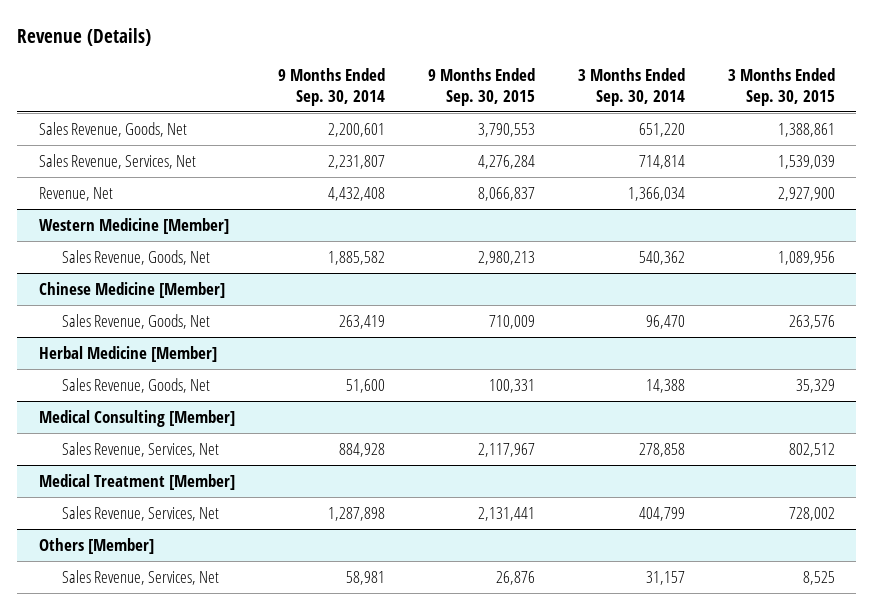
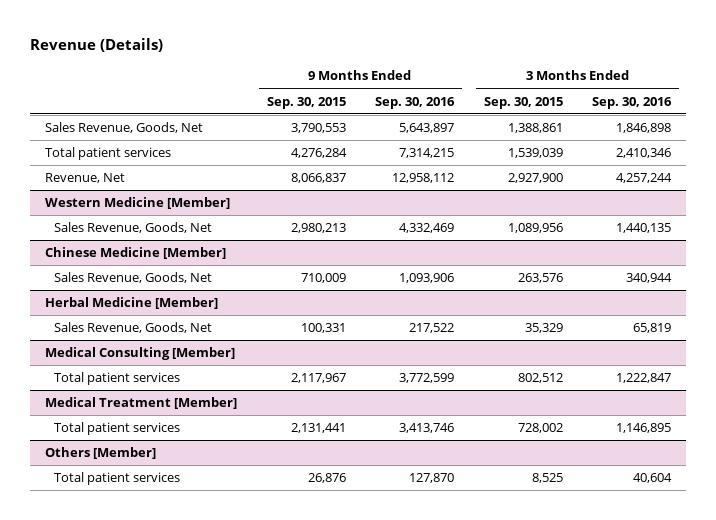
- | 9 Months Ended Sep. 30, 2014 | 9 Months Ended Sep. 30, 2015 | 3 Months Ended Sep. 30, 2014 | 3 Months Ended Sep. 30, 2015
+ | 9 Months Ended Sep. 30, 2015 | 9 Months Ended Sep. 30, 2016 | 3 Months Ended Sep. 30, 2015 | 3 Months Ended Sep. 30, 2016
- Sales Revenue, Services, Net | 2,231,807 | 4,276,284 | 714,814 | 1,539,039
+ Total patient services | 4,276,284 | 7,314,215 | 1,539,039 | 2,410,346
@ Medical Consulting [Member]
- Sales Revenue, Services, Net | 884,928 | 2,117,967 | 278,858 | 802,512
+ Total patient services | 2,117,967 | 3,772,599 | 802,512 | 1,222,847
@ Medical Treatment [Member]
- Sales Revenue, Services, Net | 1,287,898 | 2,131,441 | 404,799 | 728,002
+ Total patient services | 2,131,441 | 3,413,746 | 728,002 | 1,146,895
@ Others [Member]
- Sales Revenue, Services, Net | 58,981 | 26,876 | 31,157 | 8,525
+ Total patient services | 26,876 | 127,870 | 8,525 | 40,604

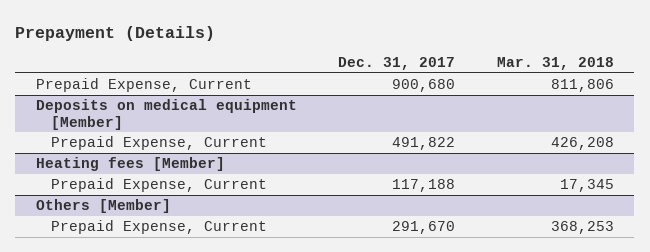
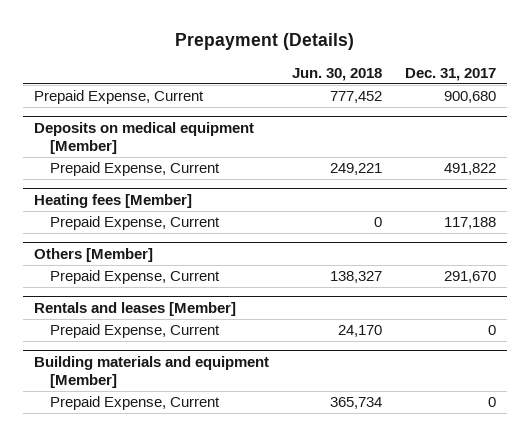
- | Dec. 31, 2017 | Mar. 31, 2018
+ | Jun. 30, 2018 | Dec. 31, 2017
+ Rentals and leases [Member]
+ Prepaid Expense, Current | 24,170 | 0
+ Building materials and equipment [Member]
+ Prepaid Expense, Current | 365,734 | 0

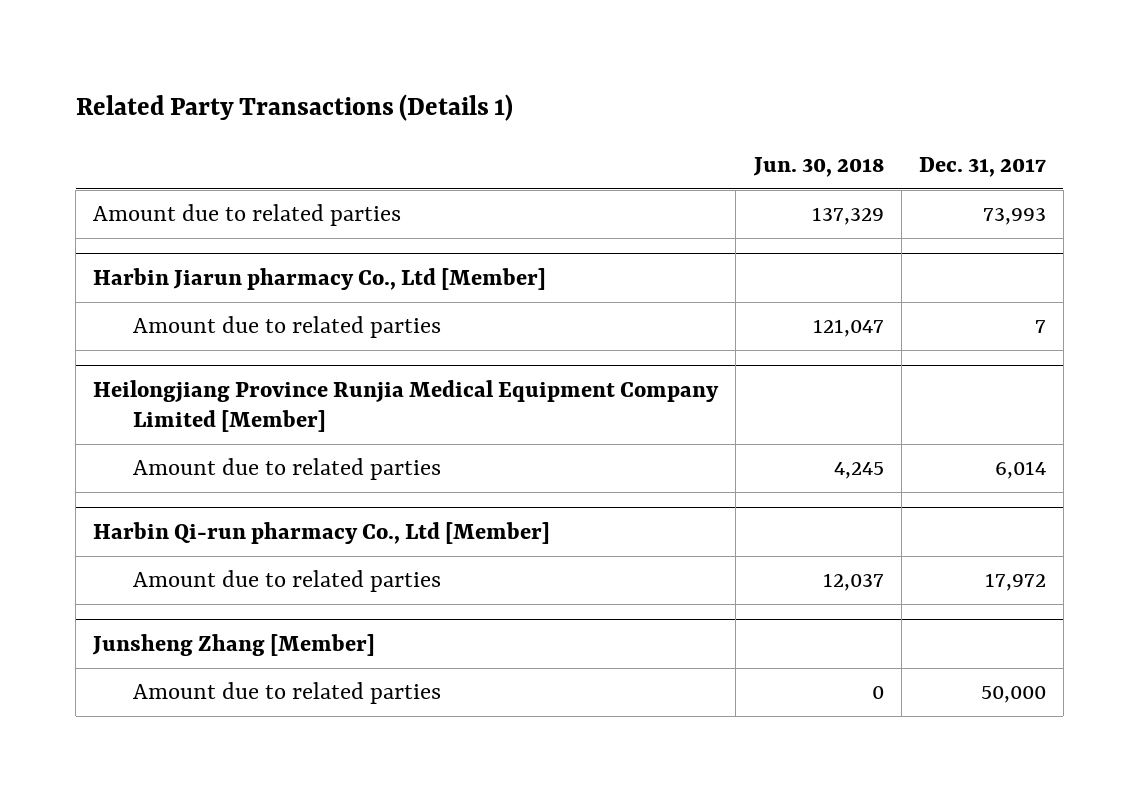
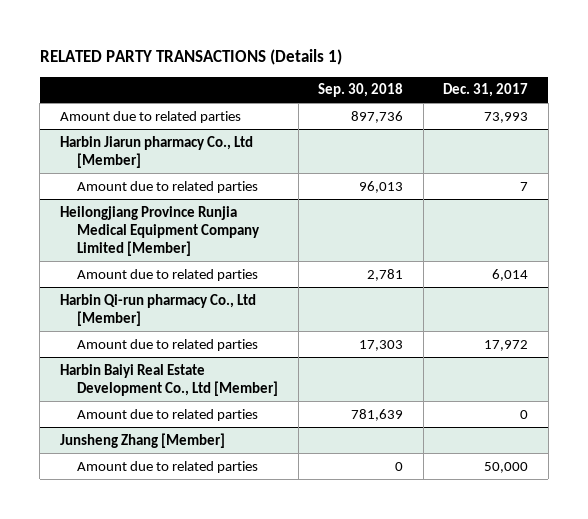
- Related Party Transactions (Details 1)
+ RELATED PARTY TRANSACTIONS (Details 1)
- | Jun. 30, 2018 | Dec. 31, 2017
+ | Sep. 30, 2018 | Dec. 31, 2017
+ Harbin Baiyi Real Estate Development Co., Ltd [Member]
+ Amount due to related parties | 781,639 | 0

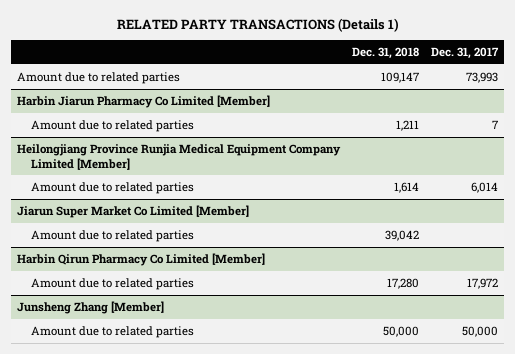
- | Sep. 30, 2018 | Dec. 31, 2017
+ | Dec. 31, 2018 | Dec. 31, 2017
- Harbin Jiarun pharmacy Co., Ltd [Member]
+ Harbin Jiarun Pharmacy Co Limited [Member]
- Harbin Qi-run pharmacy Co., Ltd [Member]
+ Jiarun Super Market Co Limited [Member]
+ Amount due to related parties | 39,042 |
+ Harbin Qirun Pharmacy Co Limited [Member]
- Harbin Baiyi Real Estate Development Co., Ltd [Member]
- Amount due to related parties | 781,639 | 0

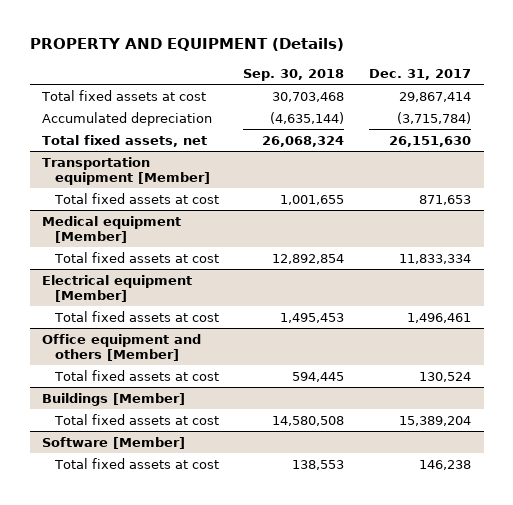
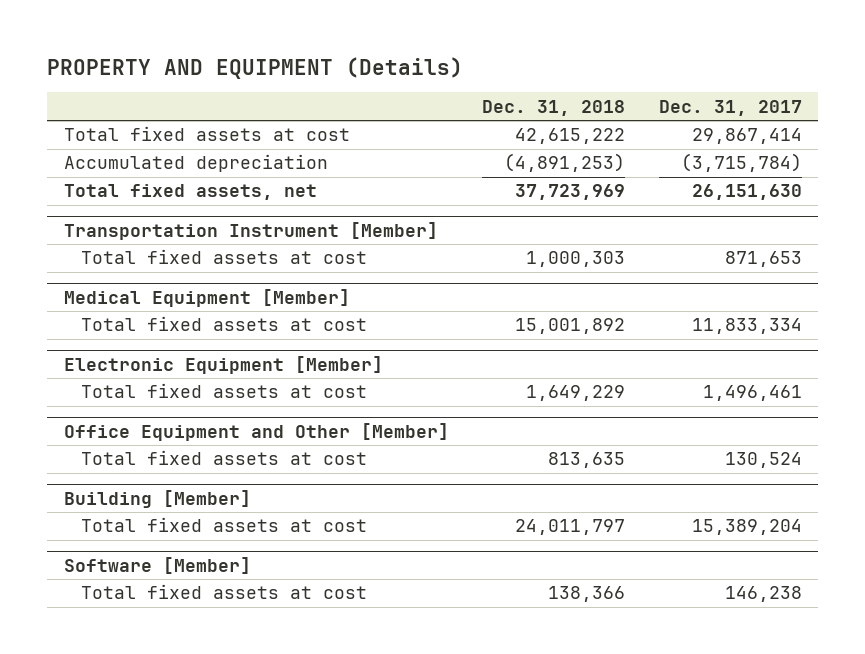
- | Sep. 30, 2018 | Dec. 31, 2017
+ | Dec. 31, 2018 | Dec. 31, 2017
- Transportation equipment [Member]
+ Transportation Instrument [Member]
- Medical equipment [Member]
+ Medical Equipment [Member]
- Electrical equipment [Member]
+ Electronic Equipment [Member]
- Office equipment and others [Member]
+ Office Equipment and Other [Member]
- Buildings [Member]
+ Building [Member]

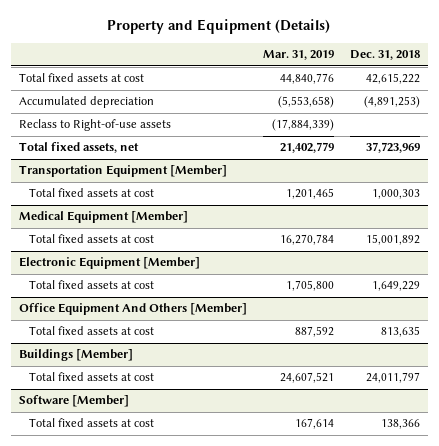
- PROPERTY AND EQUIPMENT (Details)
+ Property and Equipment (Details)
- | Dec. 31, 2018 | Dec. 31, 2017
+ | Mar. 31, 2019 | Dec. 31, 2018
+ Reclass to Right-of-use assets | (17,884,339) |
- Transportation Instrument [Member]
+ Transportation Equipment [Member]
- Office Equipment and Other [Member]
+ Office Equipment And Others [Member]
- Building [Member]
+ Buildings [Member]

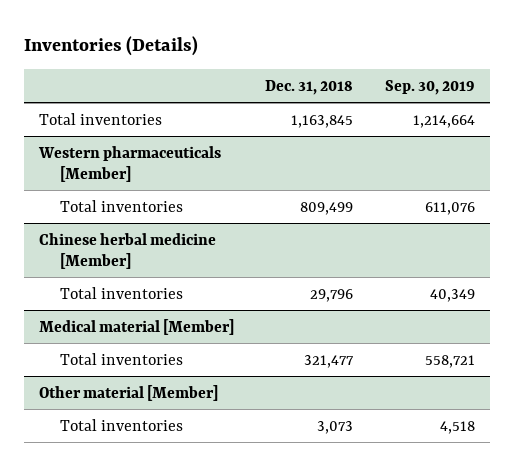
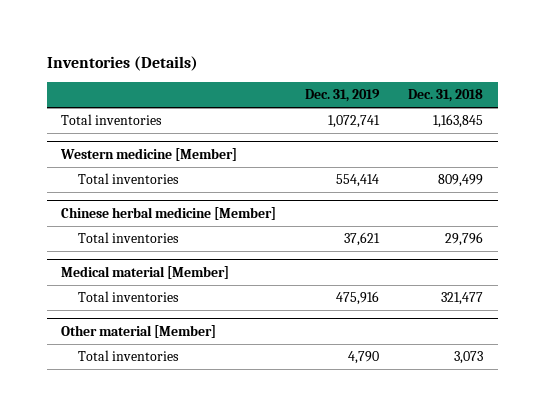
- | Dec. 31, 2018 | Sep. 30, 2019
+ | Dec. 31, 2019 | Dec. 31, 2018
- Western pharmaceuticals [Member]
+ Western medicine [Member]

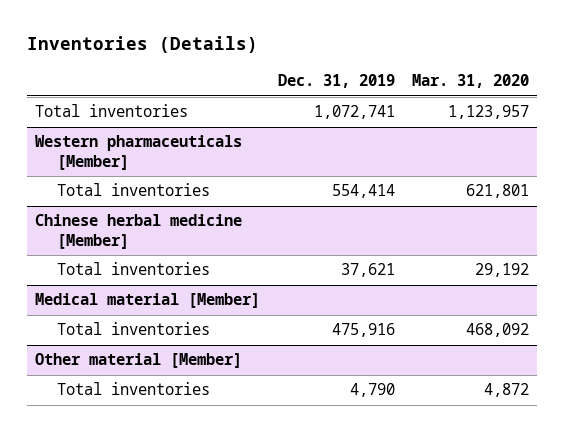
- | Dec. 31, 2019 | Dec. 31, 2018
+ | Dec. 31, 2019 | Mar. 31, 2020
- Western medicine [Member]
+ Western pharmaceuticals [Member]

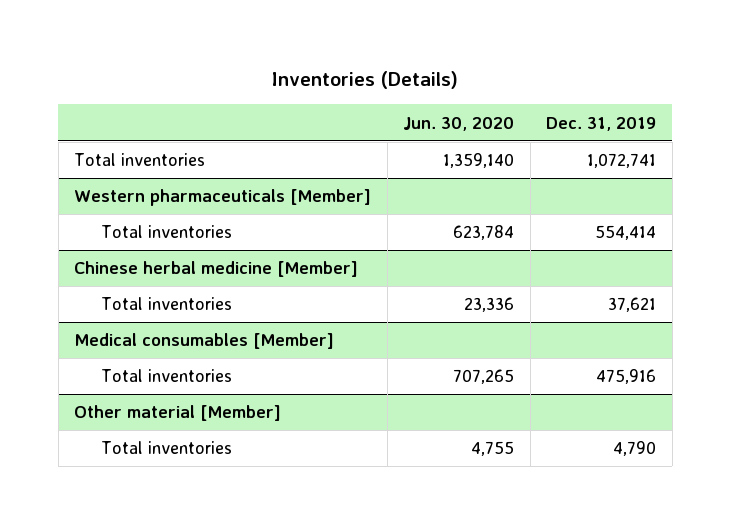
- | Dec. 31, 2019 | Mar. 31, 2020
+ | Jun. 30, 2020 | Dec. 31, 2019
- Medical material [Member]
+ Medical consumables [Member]

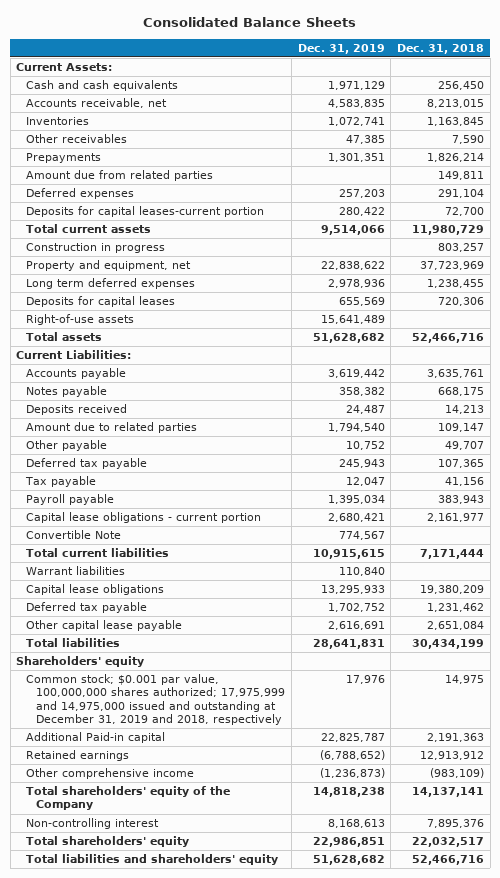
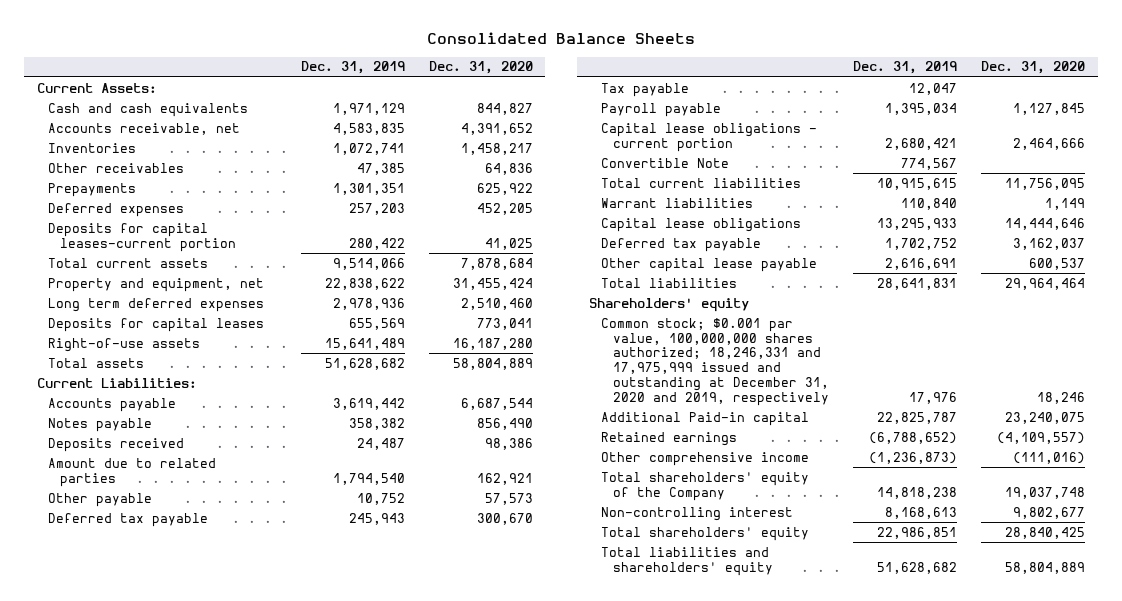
- | Dec. 31, 2019 | Dec. 31, 2018
+ | Dec. 31, 2019 | Dec. 31, 2020
- Amount due from related parties | | 149,811
- Construction in progress | | 803,257
- Common stock; $0.001 par value, 100,000,000 shares authorized; 17,975,999 and 14,975,000 issued and outstanding at December 31, 2019 and 2018, respectively | 17,976 | 14,975
+ Common stock; $0.001 par value, 100,000,000 shares authorized; 18,246,331 and 17,975,999 issued and outstanding at December 31, 2020 and 2019, respectively | 17,976 | 18,246

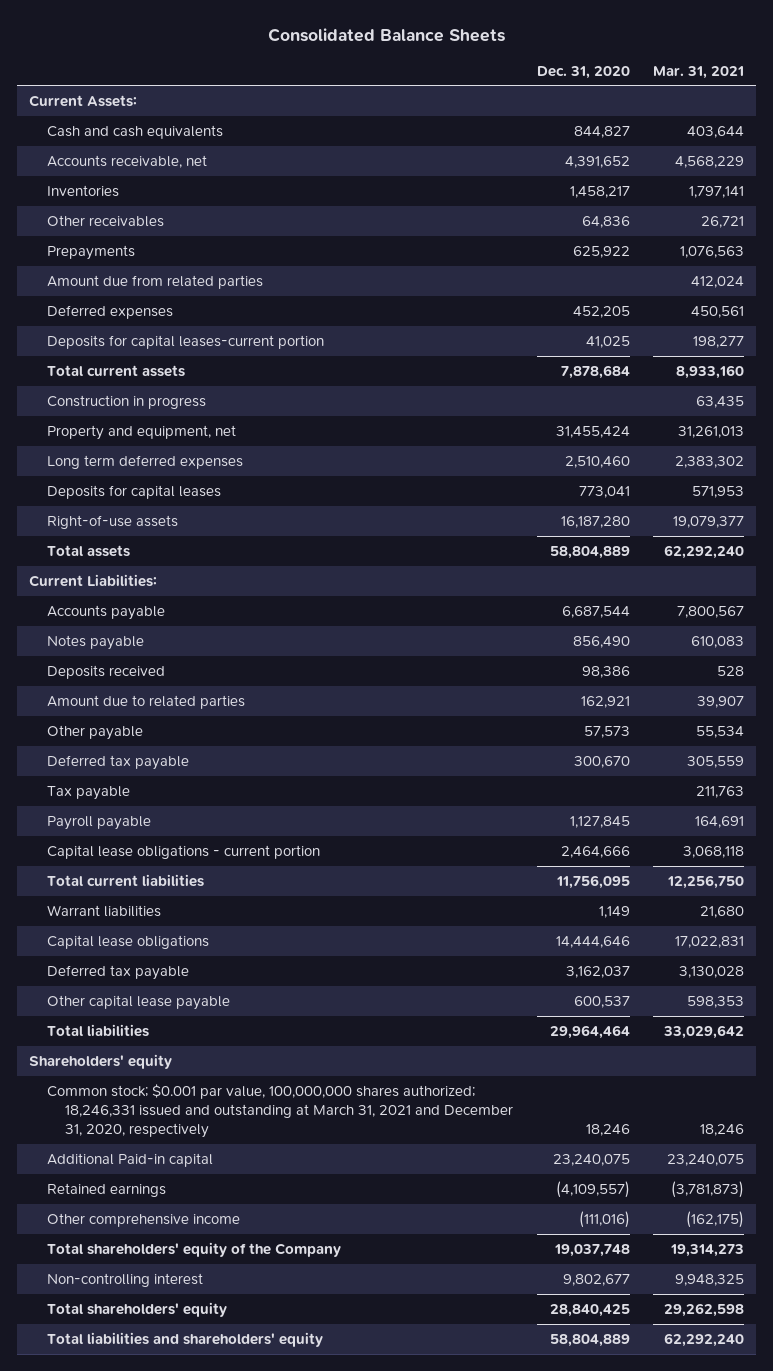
- | Dec. 31, 2019 | Dec. 31, 2020
+ | Dec. 31, 2020 | Mar. 31, 2021
+ Amount due from related parties | | 412,024
+ Construction in progress | | 63,435
- Convertible Note | 774,567 |
- Common stock; $0.001 par value, 100,000,000 shares authorized; 18,246,331 and 17,975,999 issued and outstanding at December 31, 2020 and 2019, respectively | 17,976 | 18,246
+ Common stock; $0.001 par value, 100,000,000 shares authorized; 18,246,331 issued and outstanding at March 31, 2021 and December 31, 2020, respectively | 18,246 | 18,246

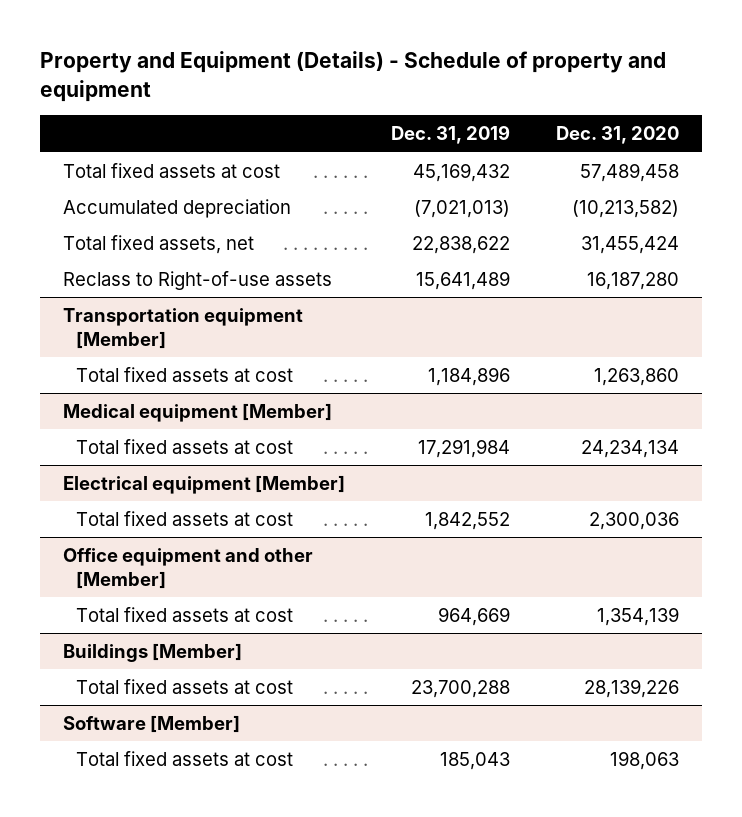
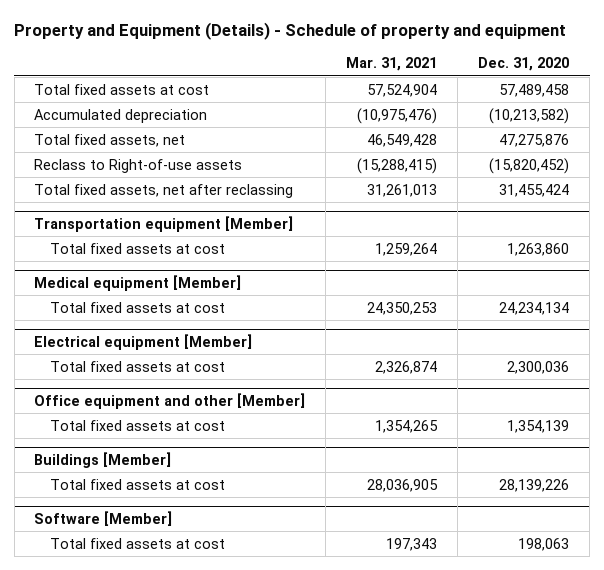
- | Dec. 31, 2019 | Dec. 31, 2020
+ | Mar. 31, 2021 | Dec. 31, 2020
- Total fixed assets, net | 22,838,622 | 31,455,424
- Reclass to Right-of-use assets | 15,641,489 | 16,187,280
+ Total fixed assets, net | 46,549,428 | 47,275,876
+ Reclass to Right-of-use assets | (15,288,415) | (15,820,452)
+ Total fixed assets, net after reclassing | 31,261,013 | 31,455,424

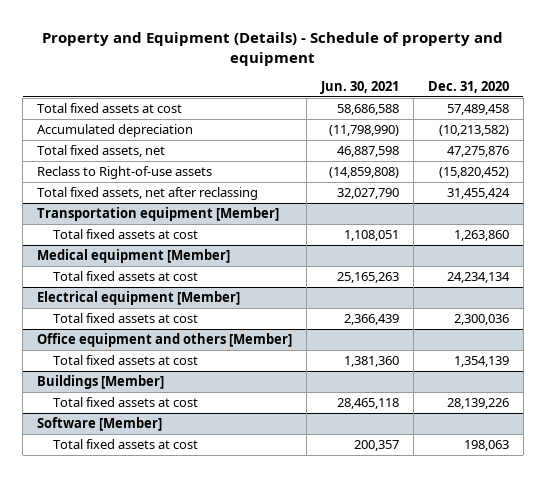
- | Mar. 31, 2021 | Dec. 31, 2020
+ | Jun. 30, 2021 | Dec. 31, 2020
- Office equipment and other [Member]
+ Office equipment and others [Member]

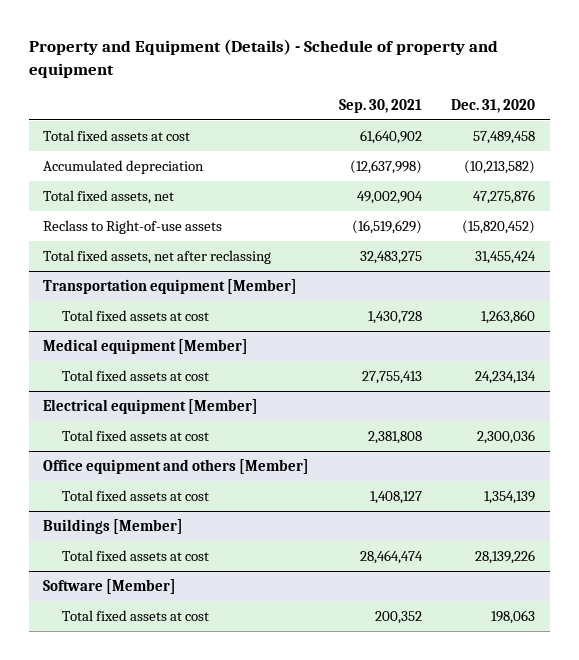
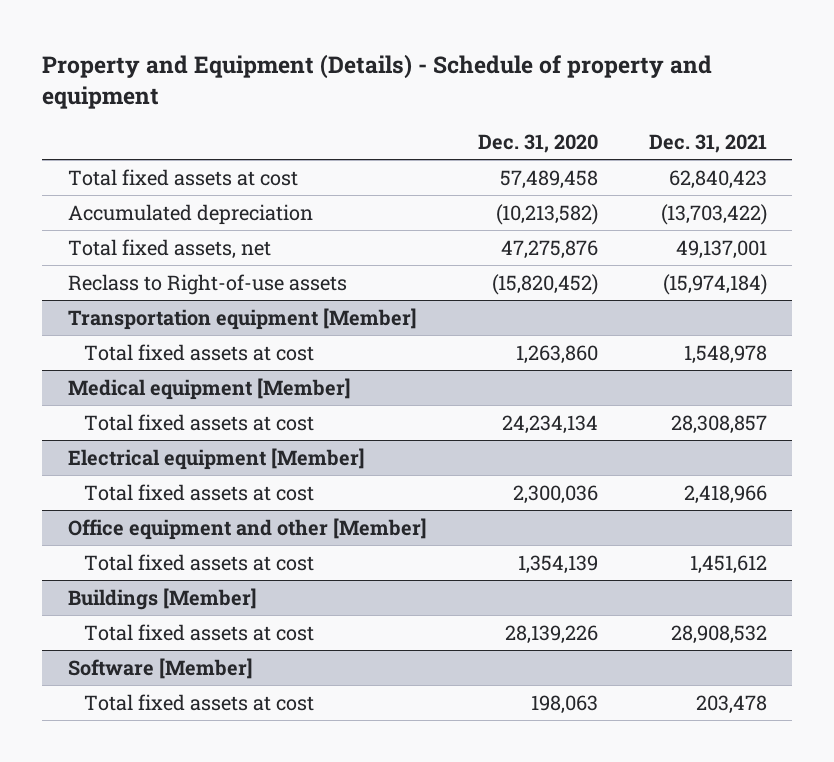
- | Sep. 30, 2021 | Dec. 31, 2020
+ | Dec. 31, 2020 | Dec. 31, 2021
- Total fixed assets, net after reclassing | 32,483,275 | 31,455,424
- Office equipment and others [Member]
+ Office equipment and other [Member]

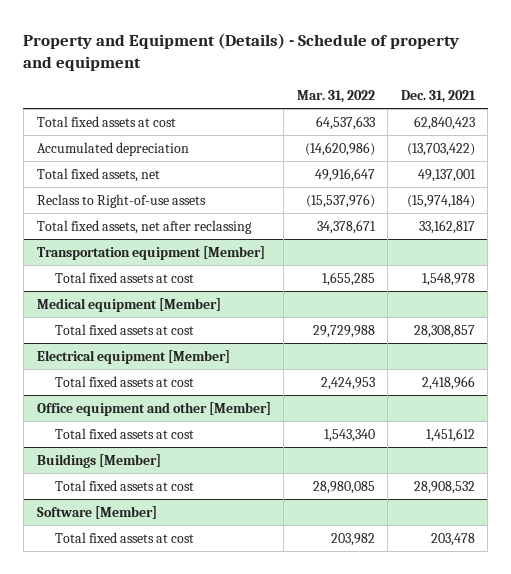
- | Dec. 31, 2020 | Dec. 31, 2021
+ | Mar. 31, 2022 | Dec. 31, 2021
+ Total fixed assets, net after reclassing | 34,378,671 | 33,162,817

